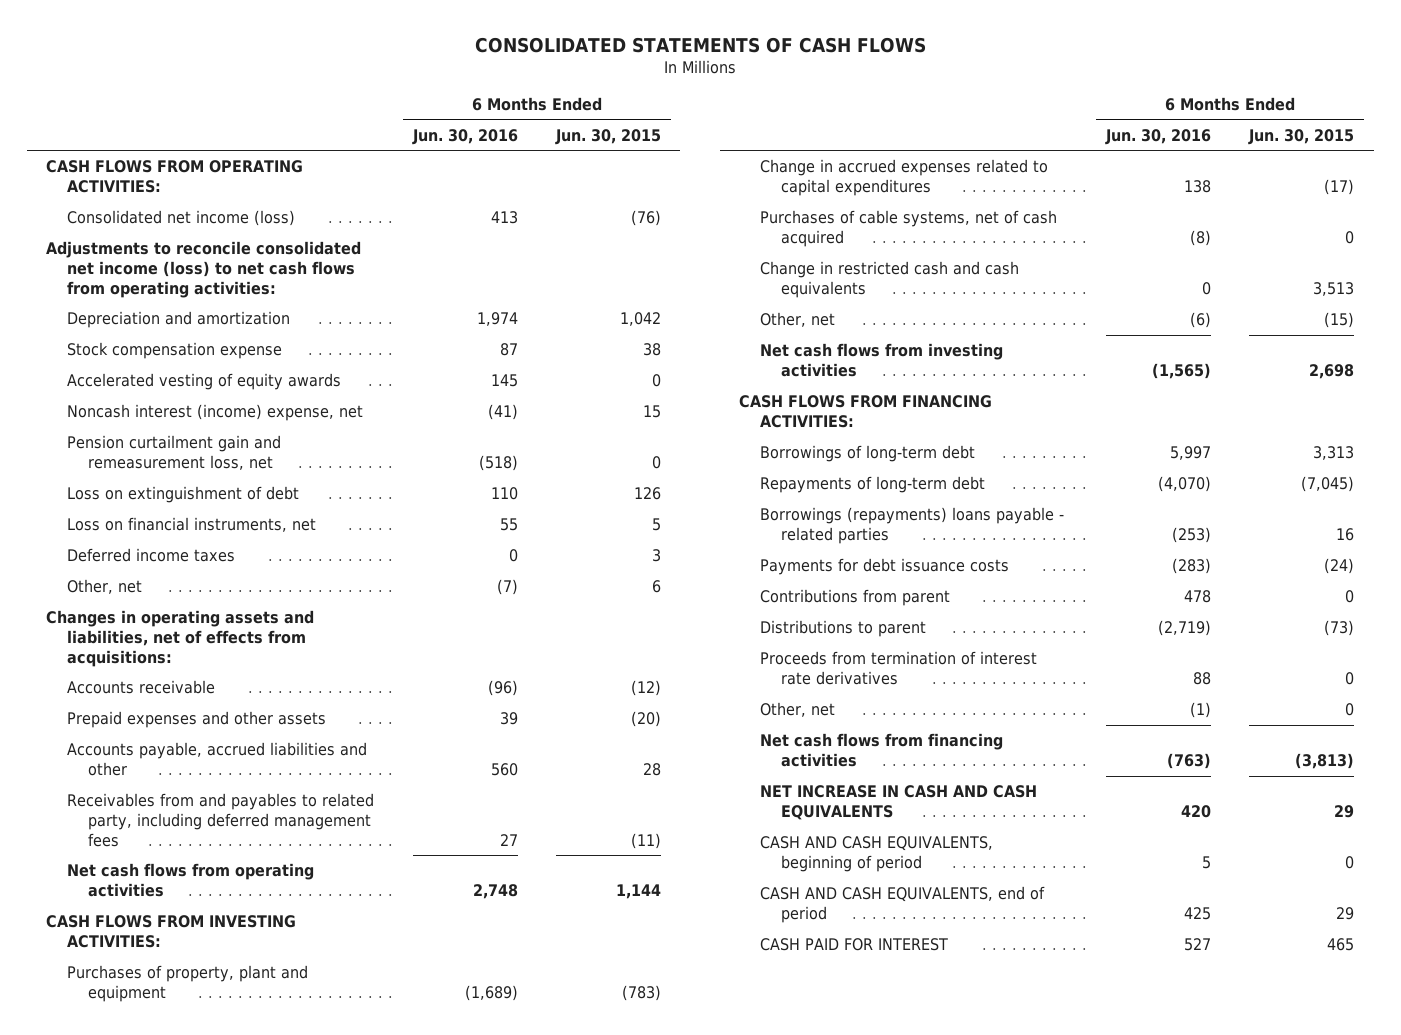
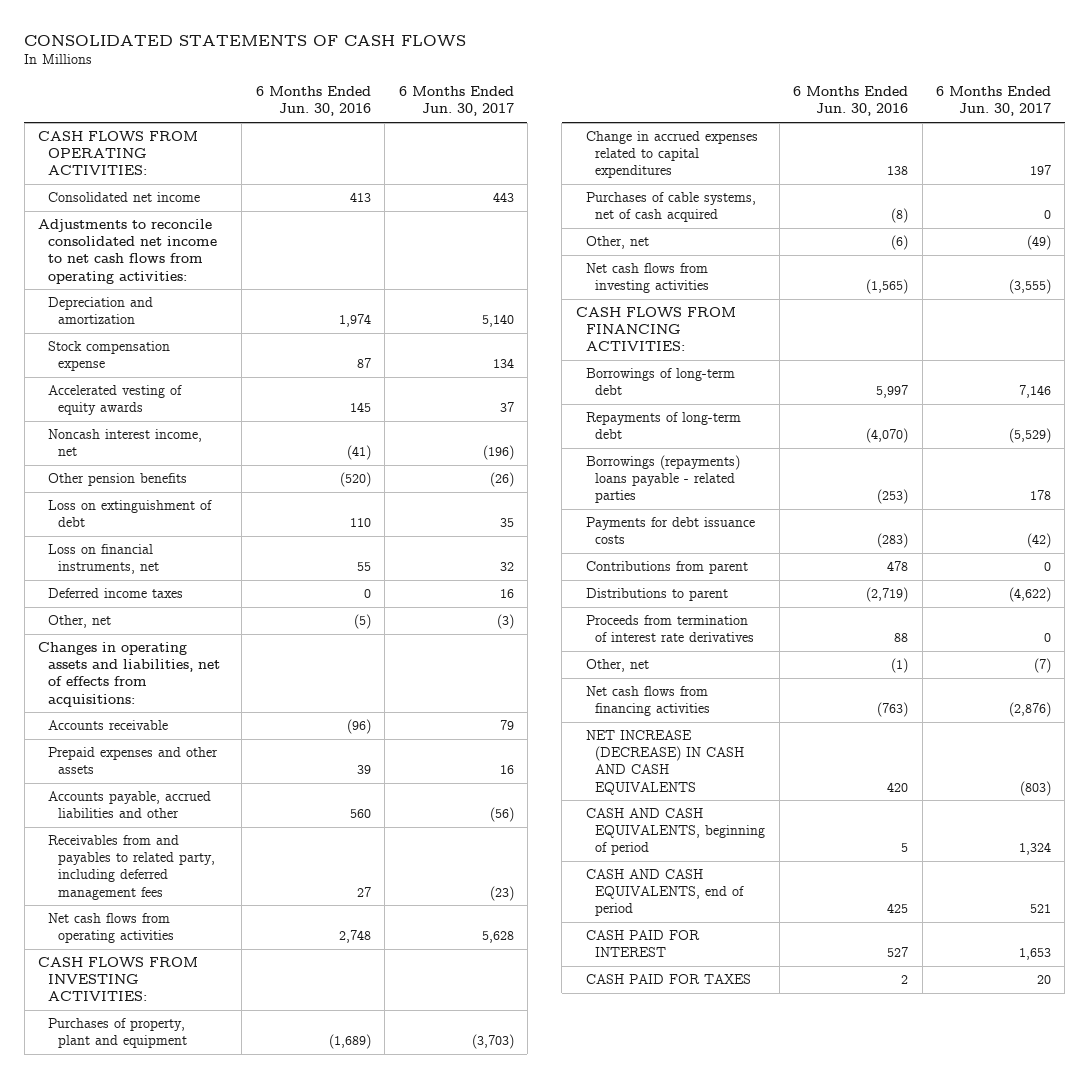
- | 6 Months Ended Jun. 30, 2016 | 6 Months Ended Jun. 30, 2015
+ | 6 Months Ended Jun. 30, 2016 | 6 Months Ended Jun. 30, 2017
- Consolidated net income (loss) | 413 | (76)
- Adjustments to reconcile consolidated net income (loss) to net cash flows from operating activities:
+ Consolidated net income | 413 | 443
+ Adjustments to reconcile consolidated net income to net cash flows from operating activities:
- Noncash interest (income) expense, net | (41) | 15
- Pension curtailment gain and remeasurement loss, net | (518) | 0
+ Noncash interest income, net | (41) | (196)
+ Other pension benefits | (520) | (26)
- Other, net | (7) | 6
+ Other, net | (5) | (3)
- Change in restricted cash and cash equivalents | 0 | 3,513
- NET INCREASE IN CASH AND CASH EQUIVALENTS | 420 | 29
+ NET INCREASE (DECREASE) IN CASH AND CASH EQUIVALENTS | 420 | (803)
+ CASH PAID FOR TAXES | 2 | 20

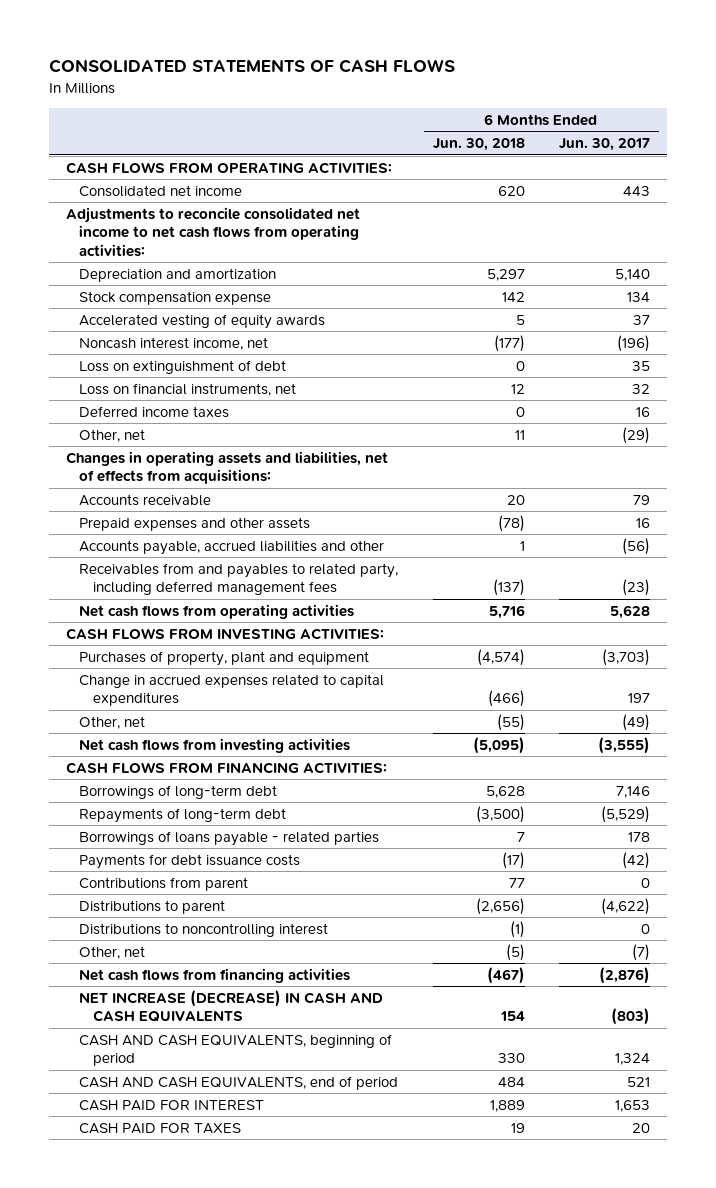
- | 6 Months Ended Jun. 30, 2016 | 6 Months Ended Jun. 30, 2017
+ | 6 Months Ended Jun. 30, 2018 | 6 Months Ended Jun. 30, 2017
- Other pension benefits | (520) | (26)
- Other, net | (5) | (3)
+ Other, net | 11 | (29)
- Purchases of cable systems, net of cash acquired | (8) | 0
- Borrowings (repayments) loans payable - related parties | (253) | 178
+ Borrowings of loans payable - related parties | 7 | 178
- Proceeds from termination of interest rate derivatives | 88 | 0
+ Distributions to noncontrolling interest | (1) | 0

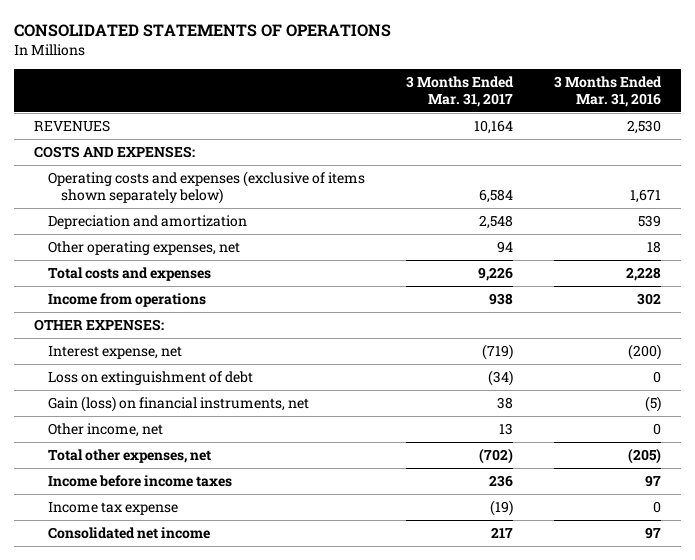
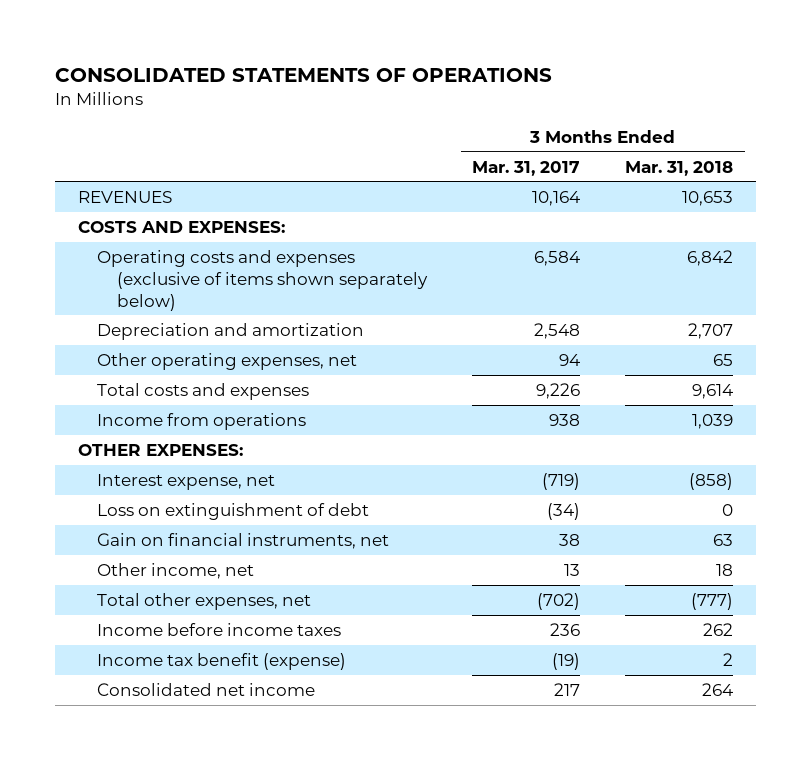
- | 3 Months Ended Mar. 31, 2017 | 3 Months Ended Mar. 31, 2016
+ | 3 Months Ended Mar. 31, 2017 | 3 Months Ended Mar. 31, 2018
- Gain (loss) on financial instruments, net | 38 | (5)
+ Gain on financial instruments, net | 38 | 63
- Income tax expense | (19) | 0
+ Income tax benefit (expense) | (19) | 2

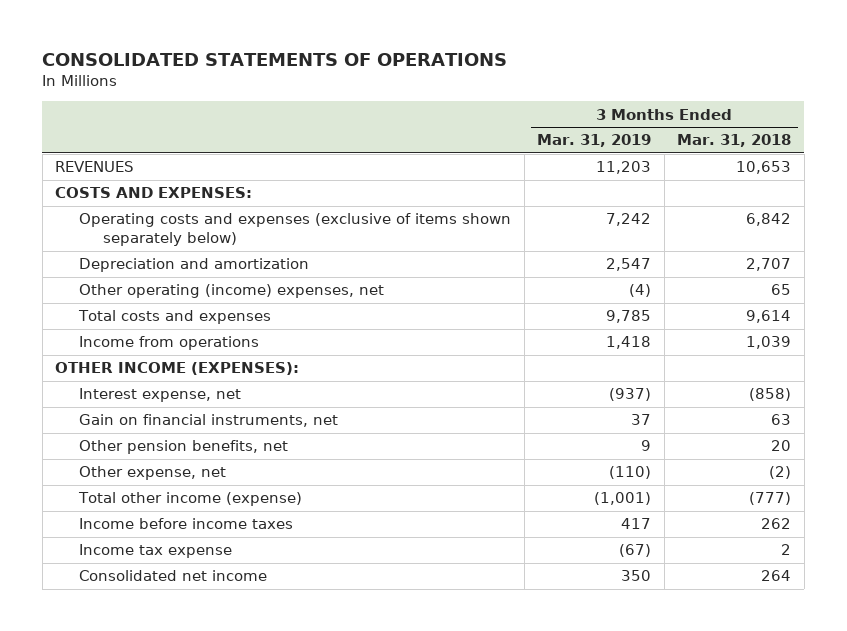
- | 3 Months Ended Mar. 31, 2017 | 3 Months Ended Mar. 31, 2018
+ | 3 Months Ended Mar. 31, 2019 | 3 Months Ended Mar. 31, 2018
- Other operating expenses, net | 94 | 65
+ Other operating (income) expenses, net | (4) | 65
- OTHER EXPENSES:
+ OTHER INCOME (EXPENSES):
- Loss on extinguishment of debt | (34) | 0
- Other income, net | 13 | 18
- Total other expenses, net | (702) | (777)
+ Other pension benefits, net | 9 | 20
+ Other expense, net | (110) | (2)
+ Total other income (expense) | (1,001) | (777)
- Income tax benefit (expense) | (19) | 2
+ Income tax expense | (67) | 2

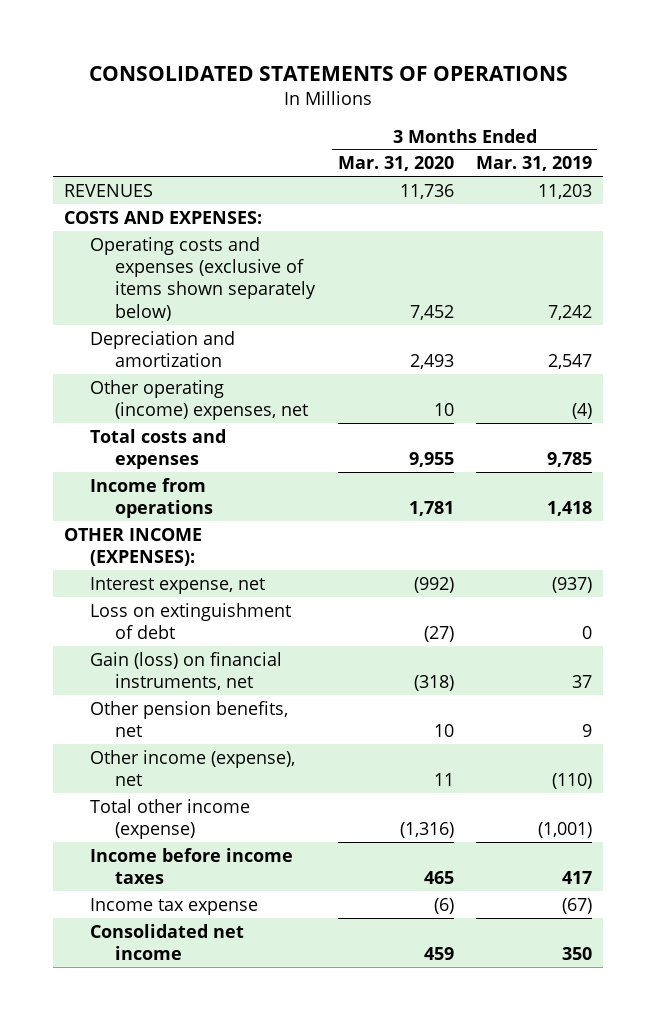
- | 3 Months Ended Mar. 31, 2019 | 3 Months Ended Mar. 31, 2018
+ | 3 Months Ended Mar. 31, 2020 | 3 Months Ended Mar. 31, 2019
- Gain on financial instruments, net | 37 | 63
+ Loss on extinguishment of debt | (27) | 0
+ Gain (loss) on financial instruments, net | (318) | 37
- Other expense, net | (110) | (2)
+ Other income (expense), net | 11 | (110)

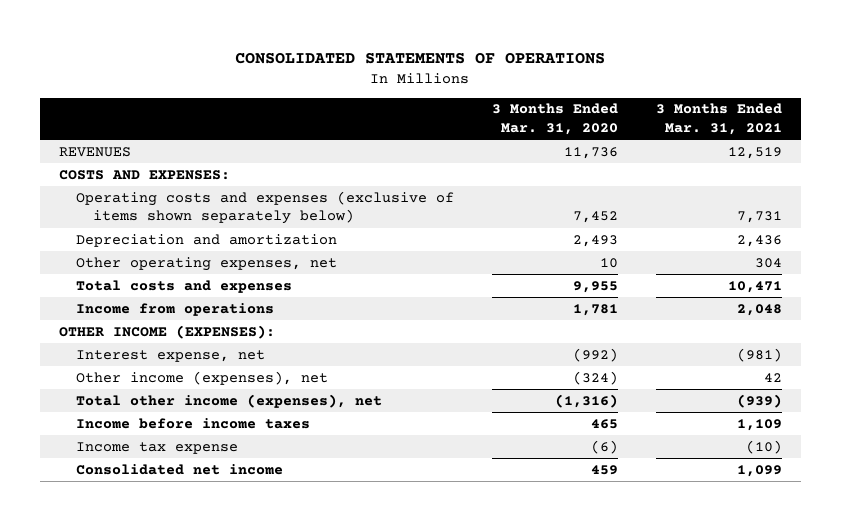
- | 3 Months Ended Mar. 31, 2020 | 3 Months Ended Mar. 31, 2019
+ | 3 Months Ended Mar. 31, 2020 | 3 Months Ended Mar. 31, 2021
- Other operating (income) expenses, net | 10 | (4)
+ Other operating expenses, net | 10 | 304
- Loss on extinguishment of debt | (27) | 0
- Gain (loss) on financial instruments, net | (318) | 37
- Other pension benefits, net | 10 | 9
- Other income (expense), net | 11 | (110)
- Total other income (expense) | (1,316) | (1,001)
+ Other income (expenses), net | (324) | 42
+ Total other income (expenses), net | (1,316) | (939)

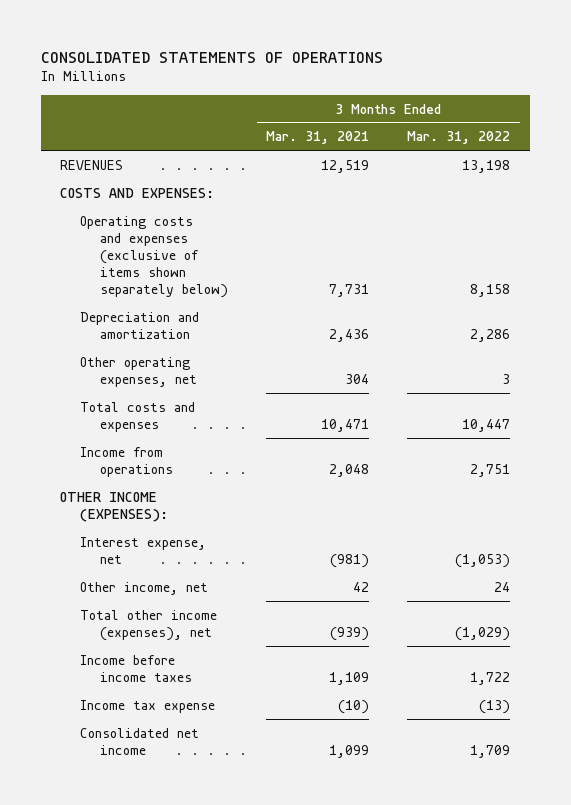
- | 3 Months Ended Mar. 31, 2020 | 3 Months Ended Mar. 31, 2021
+ | 3 Months Ended Mar. 31, 2021 | 3 Months Ended Mar. 31, 2022
- Other income (expenses), net | (324) | 42
+ Other income, net | 42 | 24

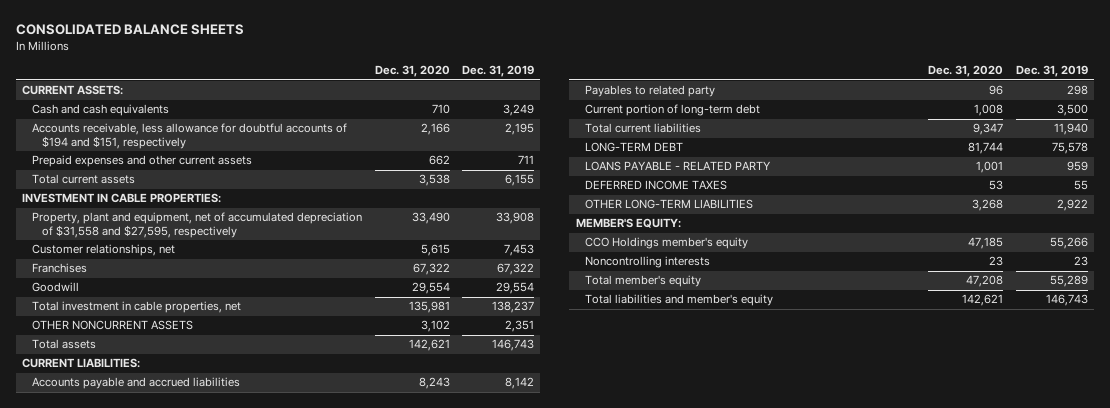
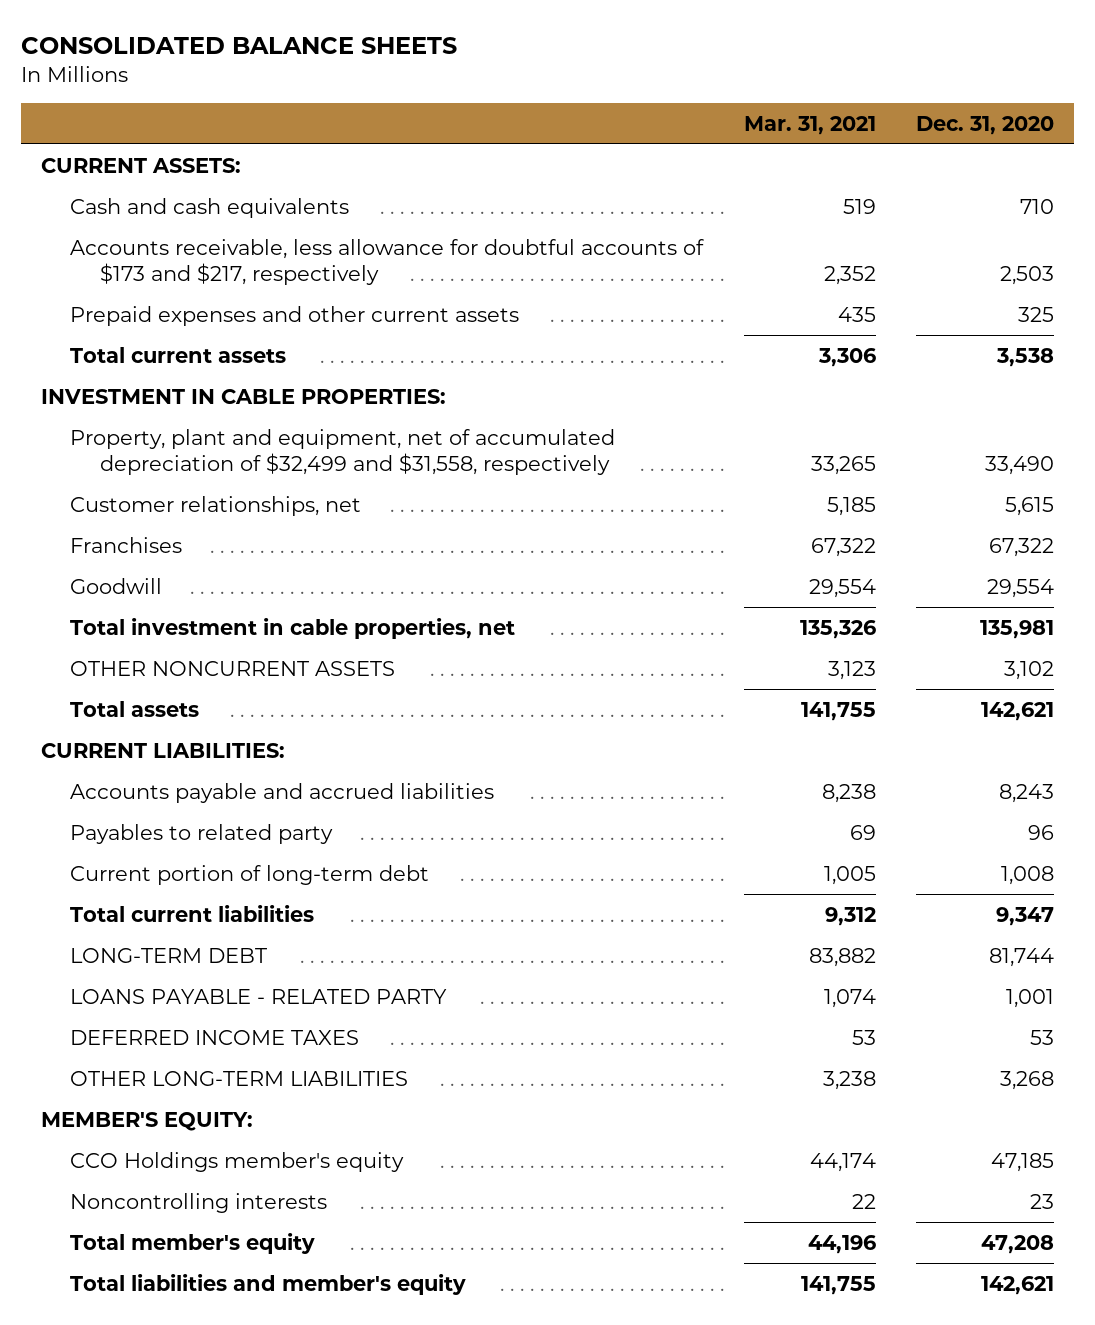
- | Dec. 31, 2020 | Dec. 31, 2019
+ | Mar. 31, 2021 | Dec. 31, 2020
- Accounts receivable, less allowance for doubtful accounts of $194 and $151, respectively | 2,166 | 2,195
- Prepaid expenses and other current assets | 662 | 711
+ Accounts receivable, less allowance for doubtful accounts of $173 and $217, respectively | 2,352 | 2,503
+ Prepaid expenses and other current assets | 435 | 325
- Property, plant and equipment, net of accumulated depreciation of $31,558 and $27,595, respectively | 33,490 | 33,908
+ Property, plant and equipment, net of accumulated depreciation of $32,499 and $31,558, respectively | 33,265 | 33,490

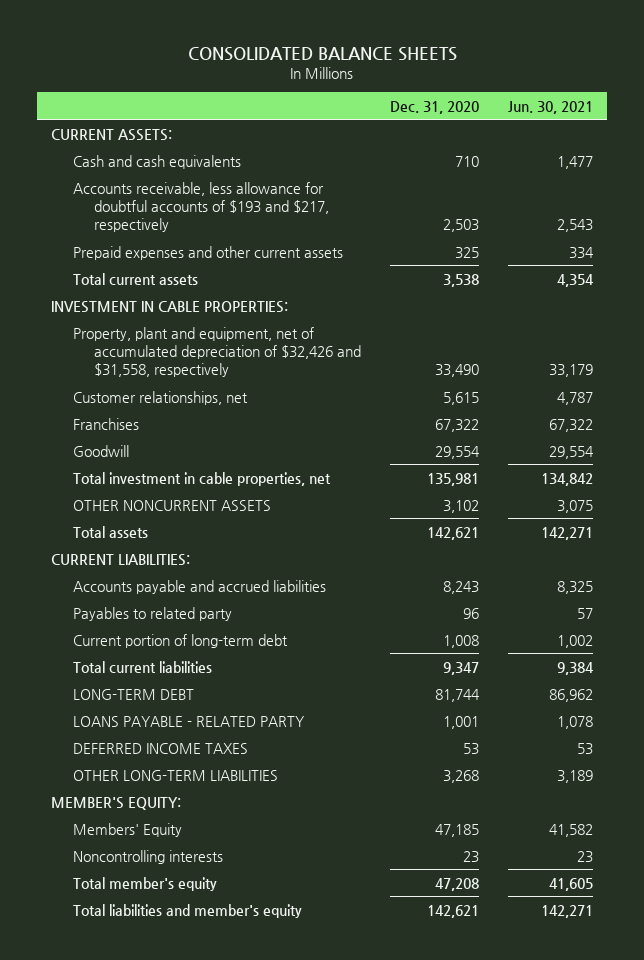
- | Mar. 31, 2021 | Dec. 31, 2020
+ | Dec. 31, 2020 | Jun. 30, 2021
- Accounts receivable, less allowance for doubtful accounts of $173 and $217, respectively | 2,352 | 2,503
+ Accounts receivable, less allowance for doubtful accounts of $193 and $217, respectively | 2,503 | 2,543
- Property, plant and equipment, net of accumulated depreciation of $32,499 and $31,558, respectively | 33,265 | 33,490
+ Property, plant and equipment, net of accumulated depreciation of $32,426 and $31,558, respectively | 33,490 | 33,179
- CCO Holdings member's equity | 44,174 | 47,185
+ Members' Equity | 47,185 | 41,582

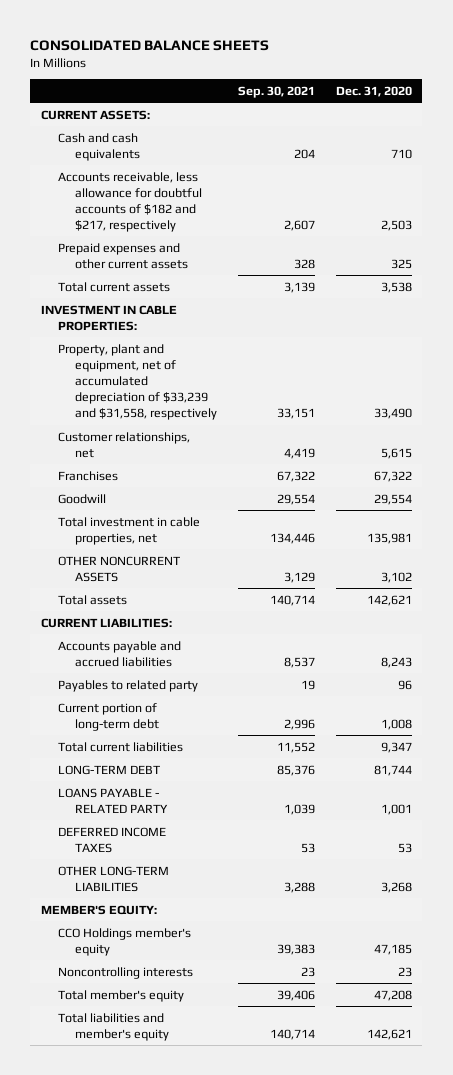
- | Dec. 31, 2020 | Jun. 30, 2021
+ | Sep. 30, 2021 | Dec. 31, 2020
- Accounts receivable, less allowance for doubtful accounts of $193 and $217, respectively | 2,503 | 2,543
+ Accounts receivable, less allowance for doubtful accounts of $182 and $217, respectively | 2,607 | 2,503
- Property, plant and equipment, net of accumulated depreciation of $32,426 and $31,558, respectively | 33,490 | 33,179
+ Property, plant and equipment, net of accumulated depreciation of $33,239 and $31,558, respectively | 33,151 | 33,490
- Members' Equity | 47,185 | 41,582
+ CCO Holdings member's equity | 39,383 | 47,185

